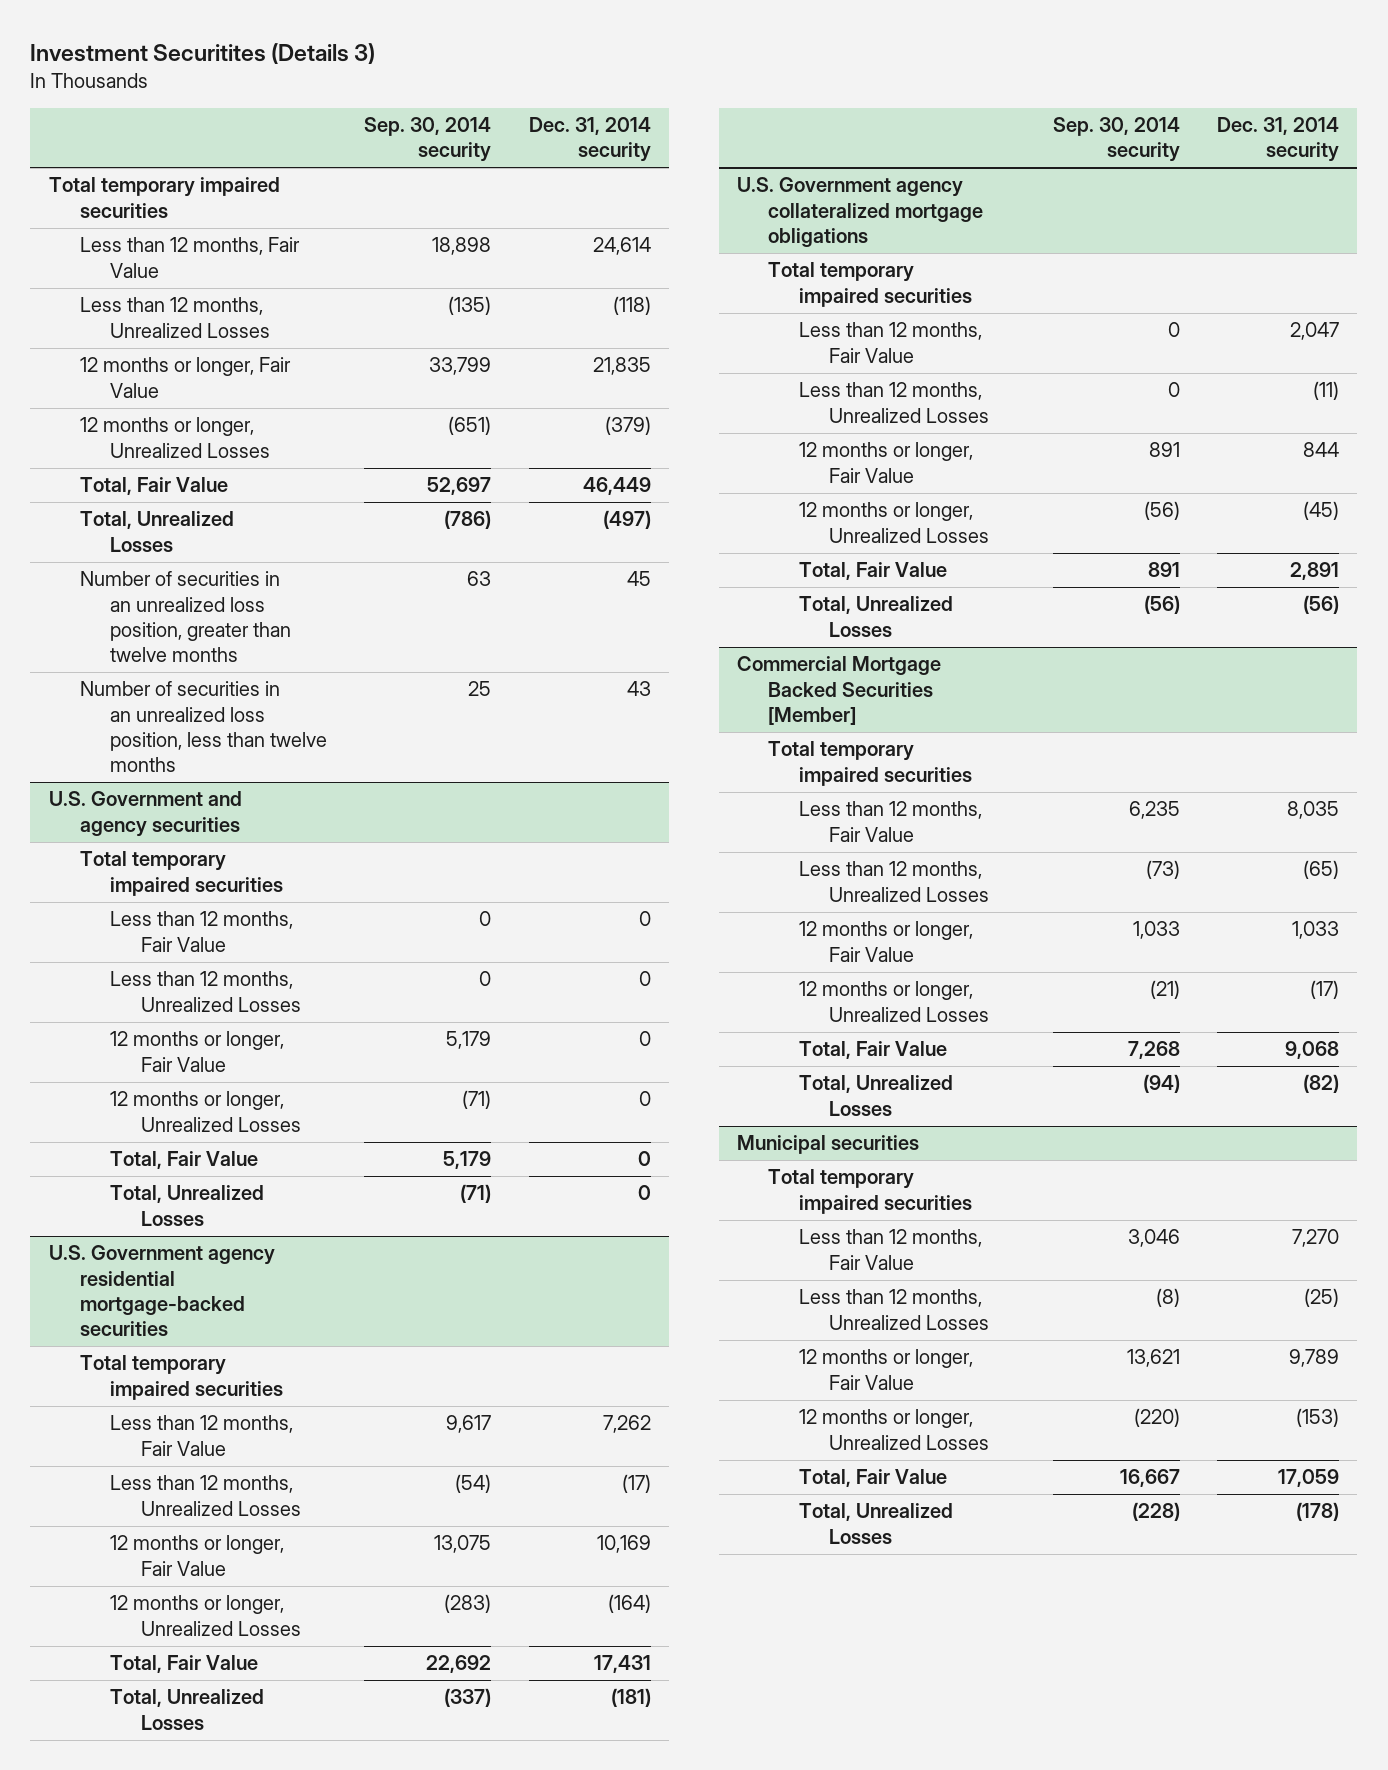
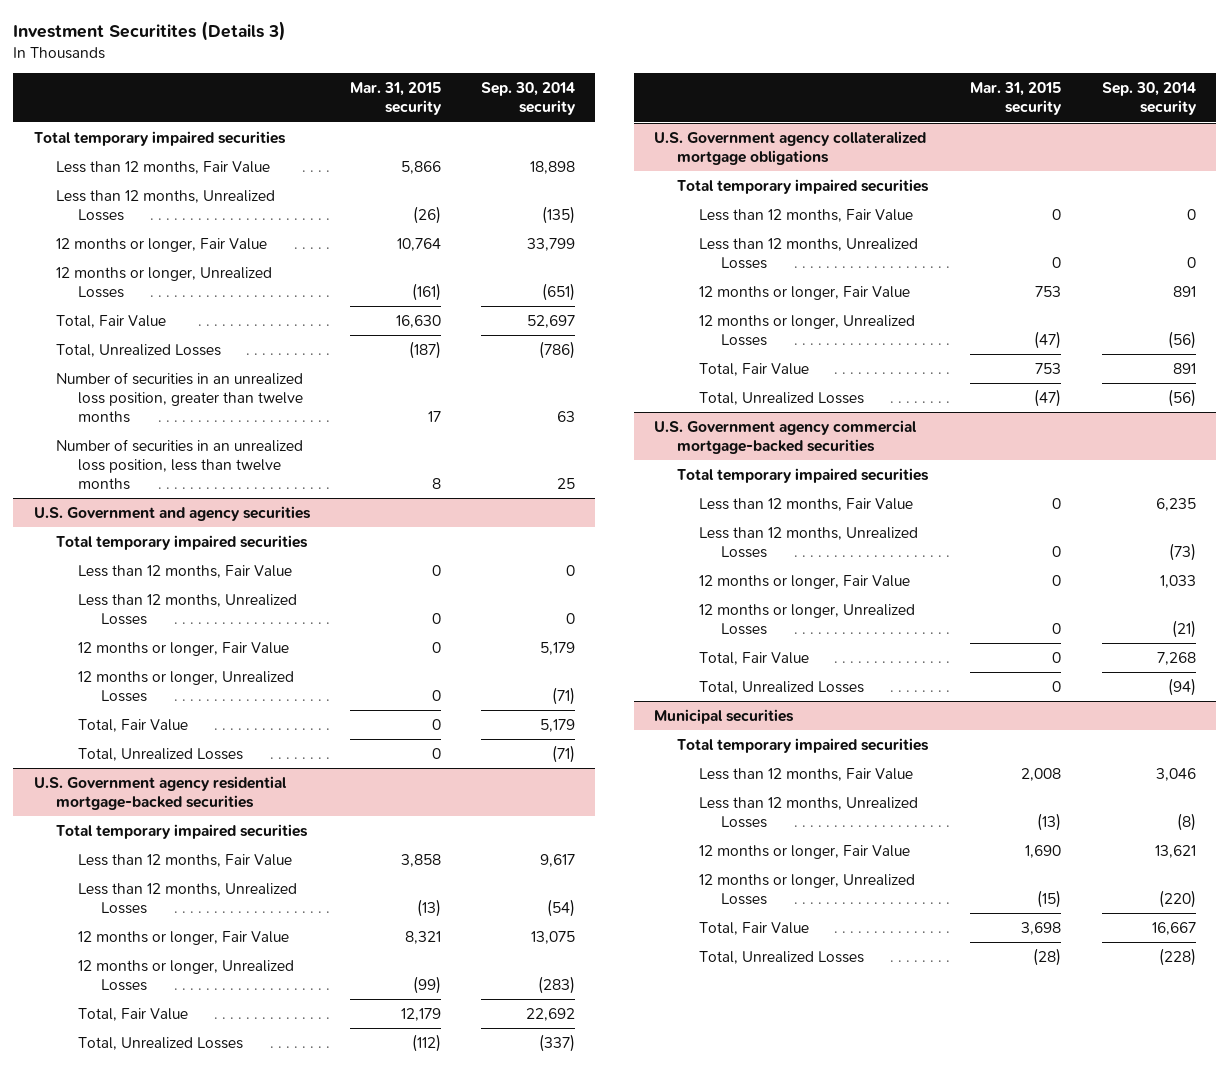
- | Sep. 30, 2014 security | Dec. 31, 2014 security
+ | Mar. 31, 2015 security | Sep. 30, 2014 security
- Commercial Mortgage Backed Securities [Member]
+ U.S. Government agency commercial mortgage-backed securities

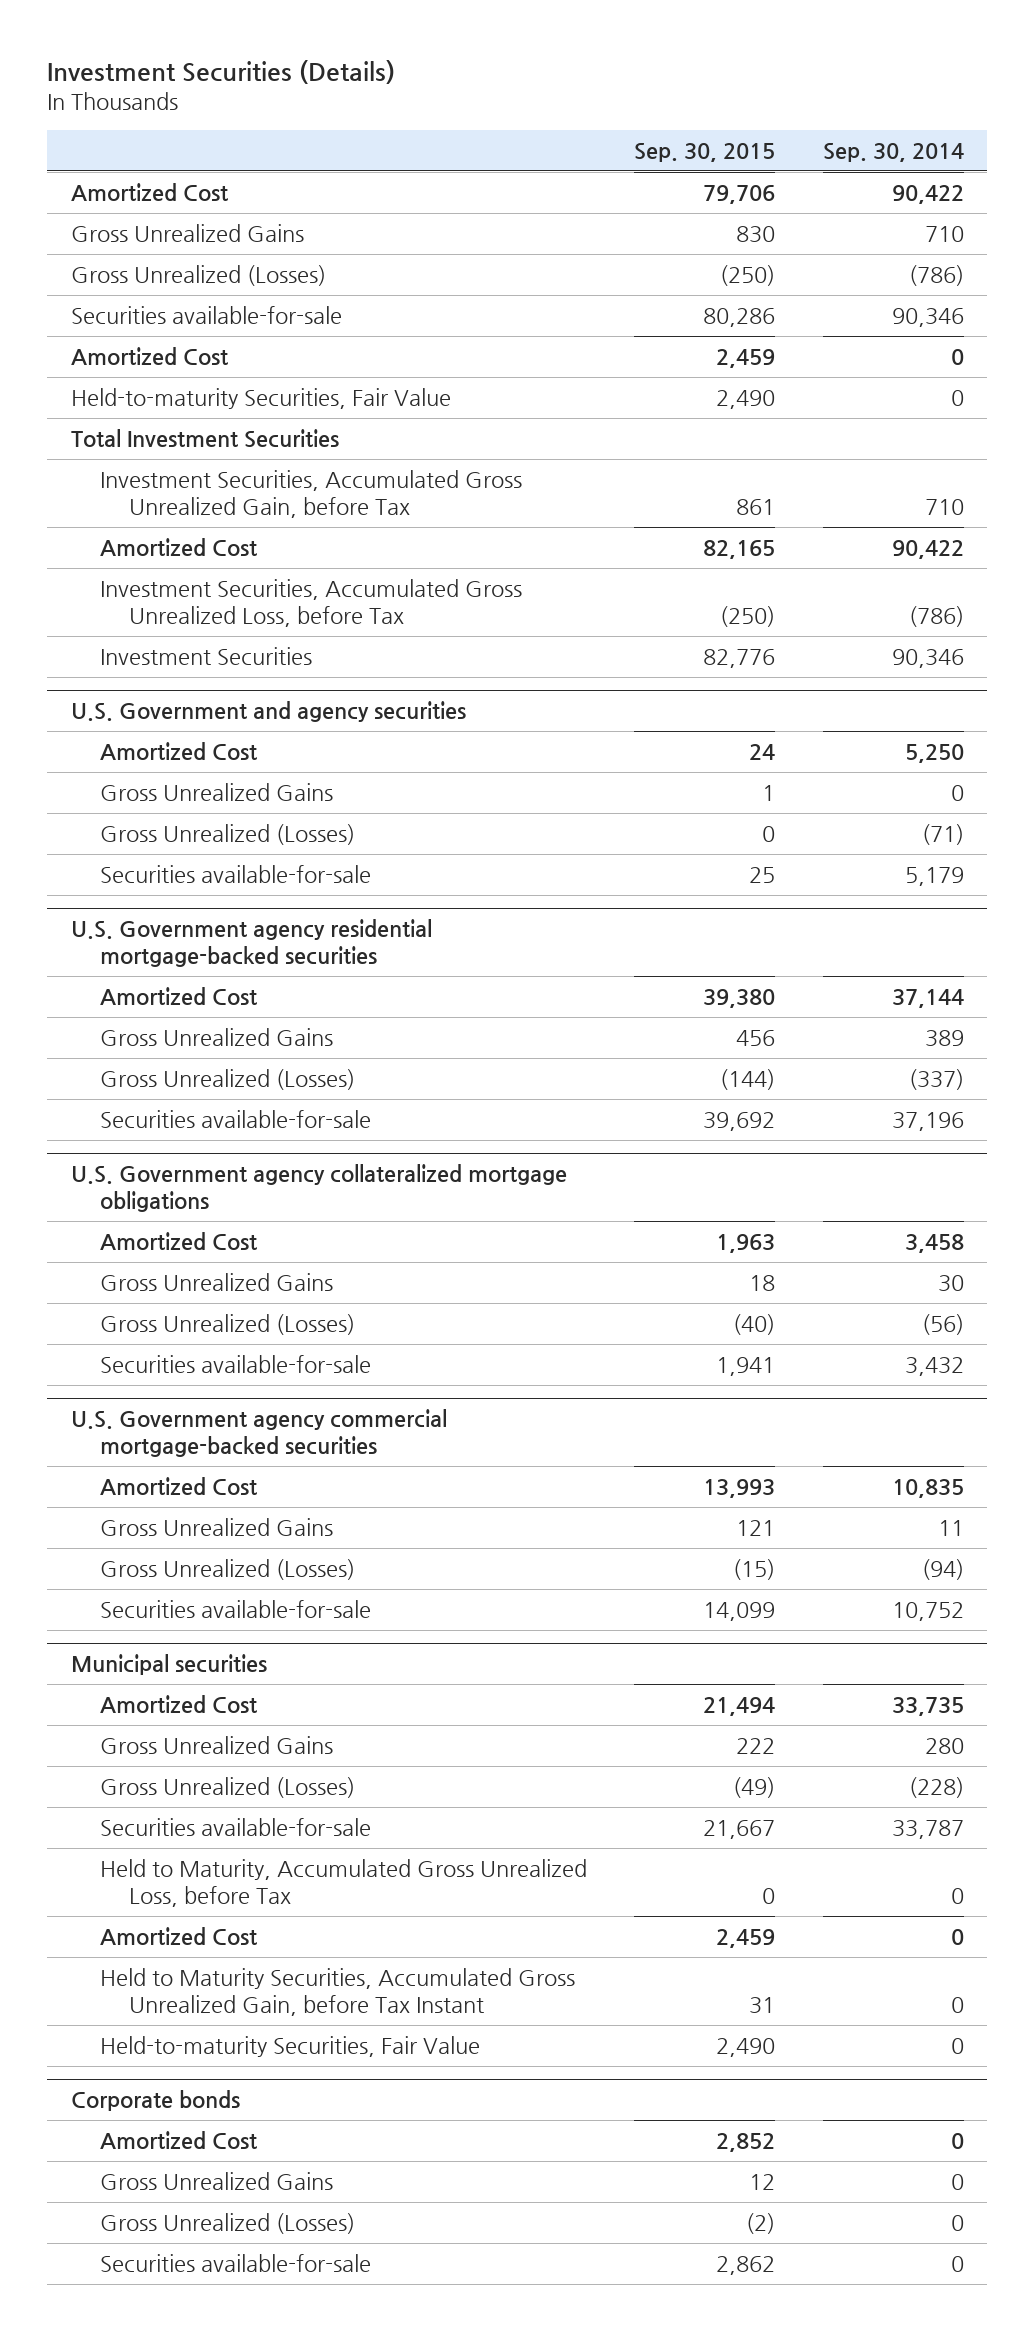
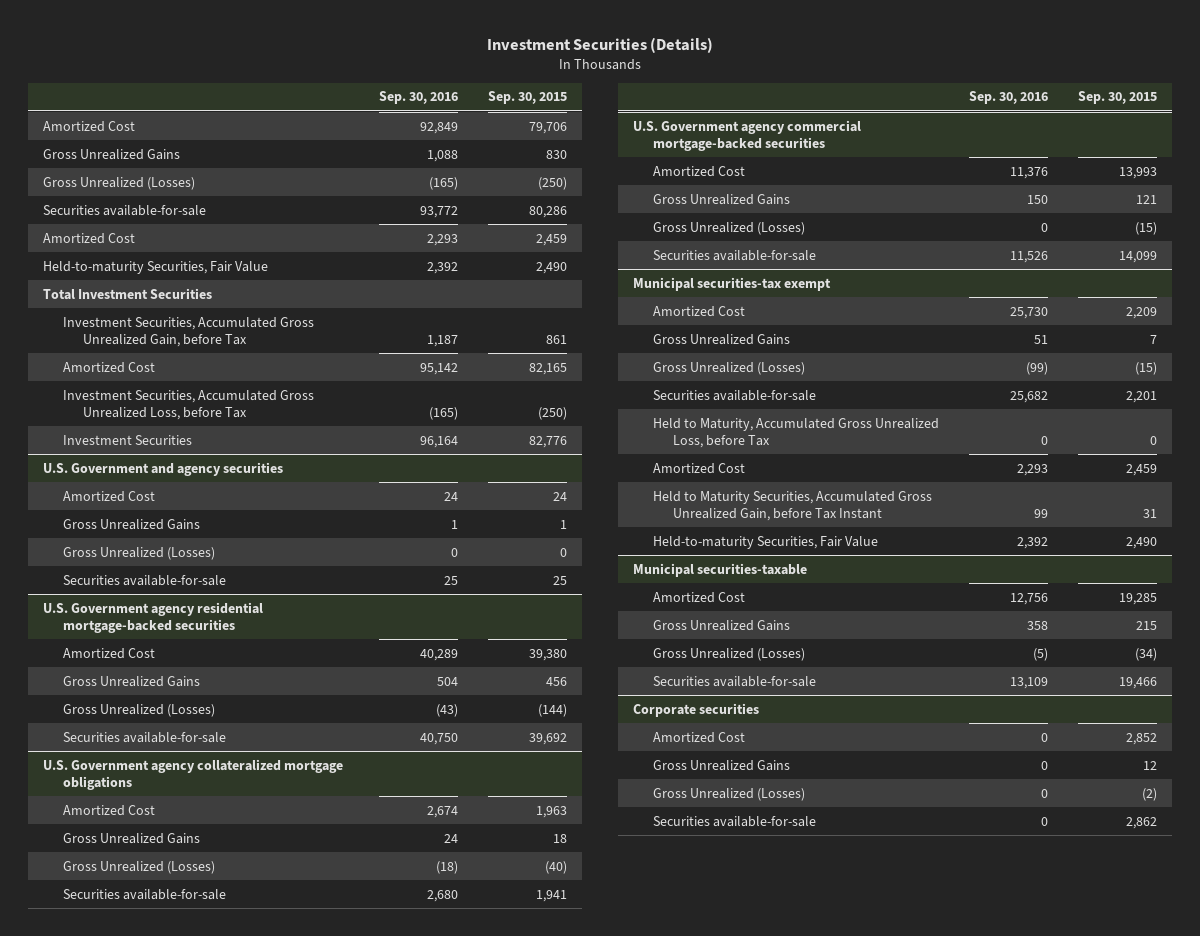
- | Sep. 30, 2015 | Sep. 30, 2014
+ | Sep. 30, 2016 | Sep. 30, 2015
- Municipal securities
- Amortized Cost | 21,494 | 33,735
- Gross Unrealized Gains | 222 | 280
- Gross Unrealized (Losses) | (49) | (228)
- Securities available-for-sale | 21,667 | 33,787
+ Municipal securities-tax exempt
+ Amortized Cost | 25,730 | 2,209
+ Gross Unrealized Gains | 51 | 7
+ Gross Unrealized (Losses) | (99) | (15)
+ Securities available-for-sale | 25,682 | 2,201
- Corporate bonds
+ Municipal securities-taxable
+ Amortized Cost | 12,756 | 19,285
+ Gross Unrealized Gains | 358 | 215
+ Gross Unrealized (Losses) | (5) | (34)
+ Securities available-for-sale | 13,109 | 19,466
+ Corporate securities

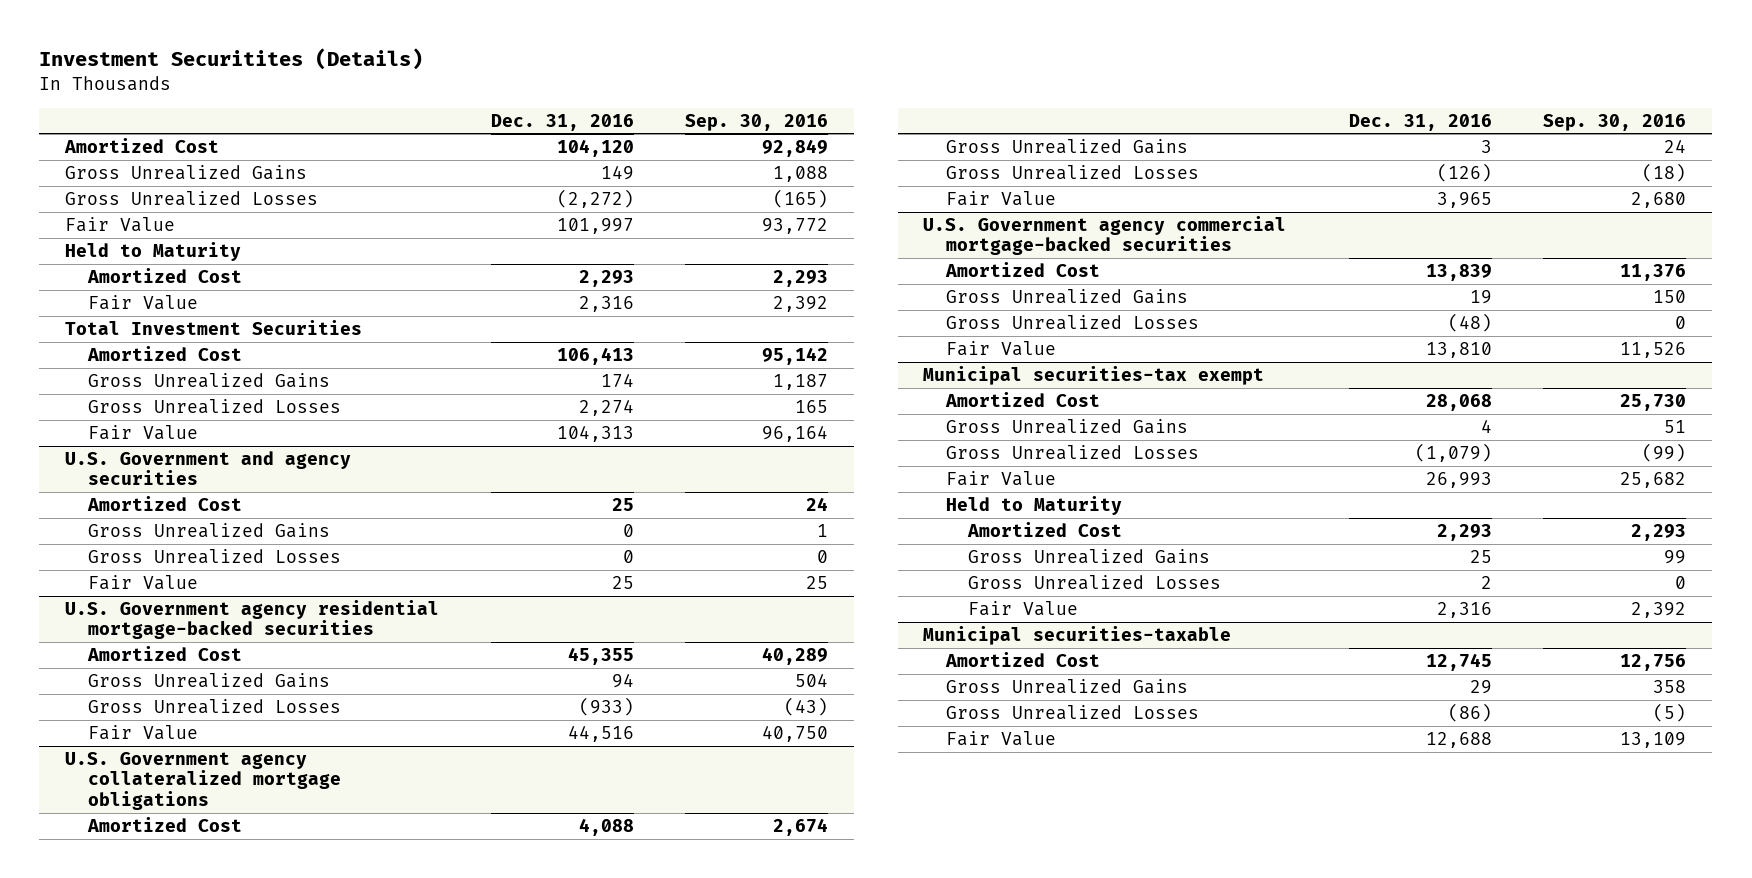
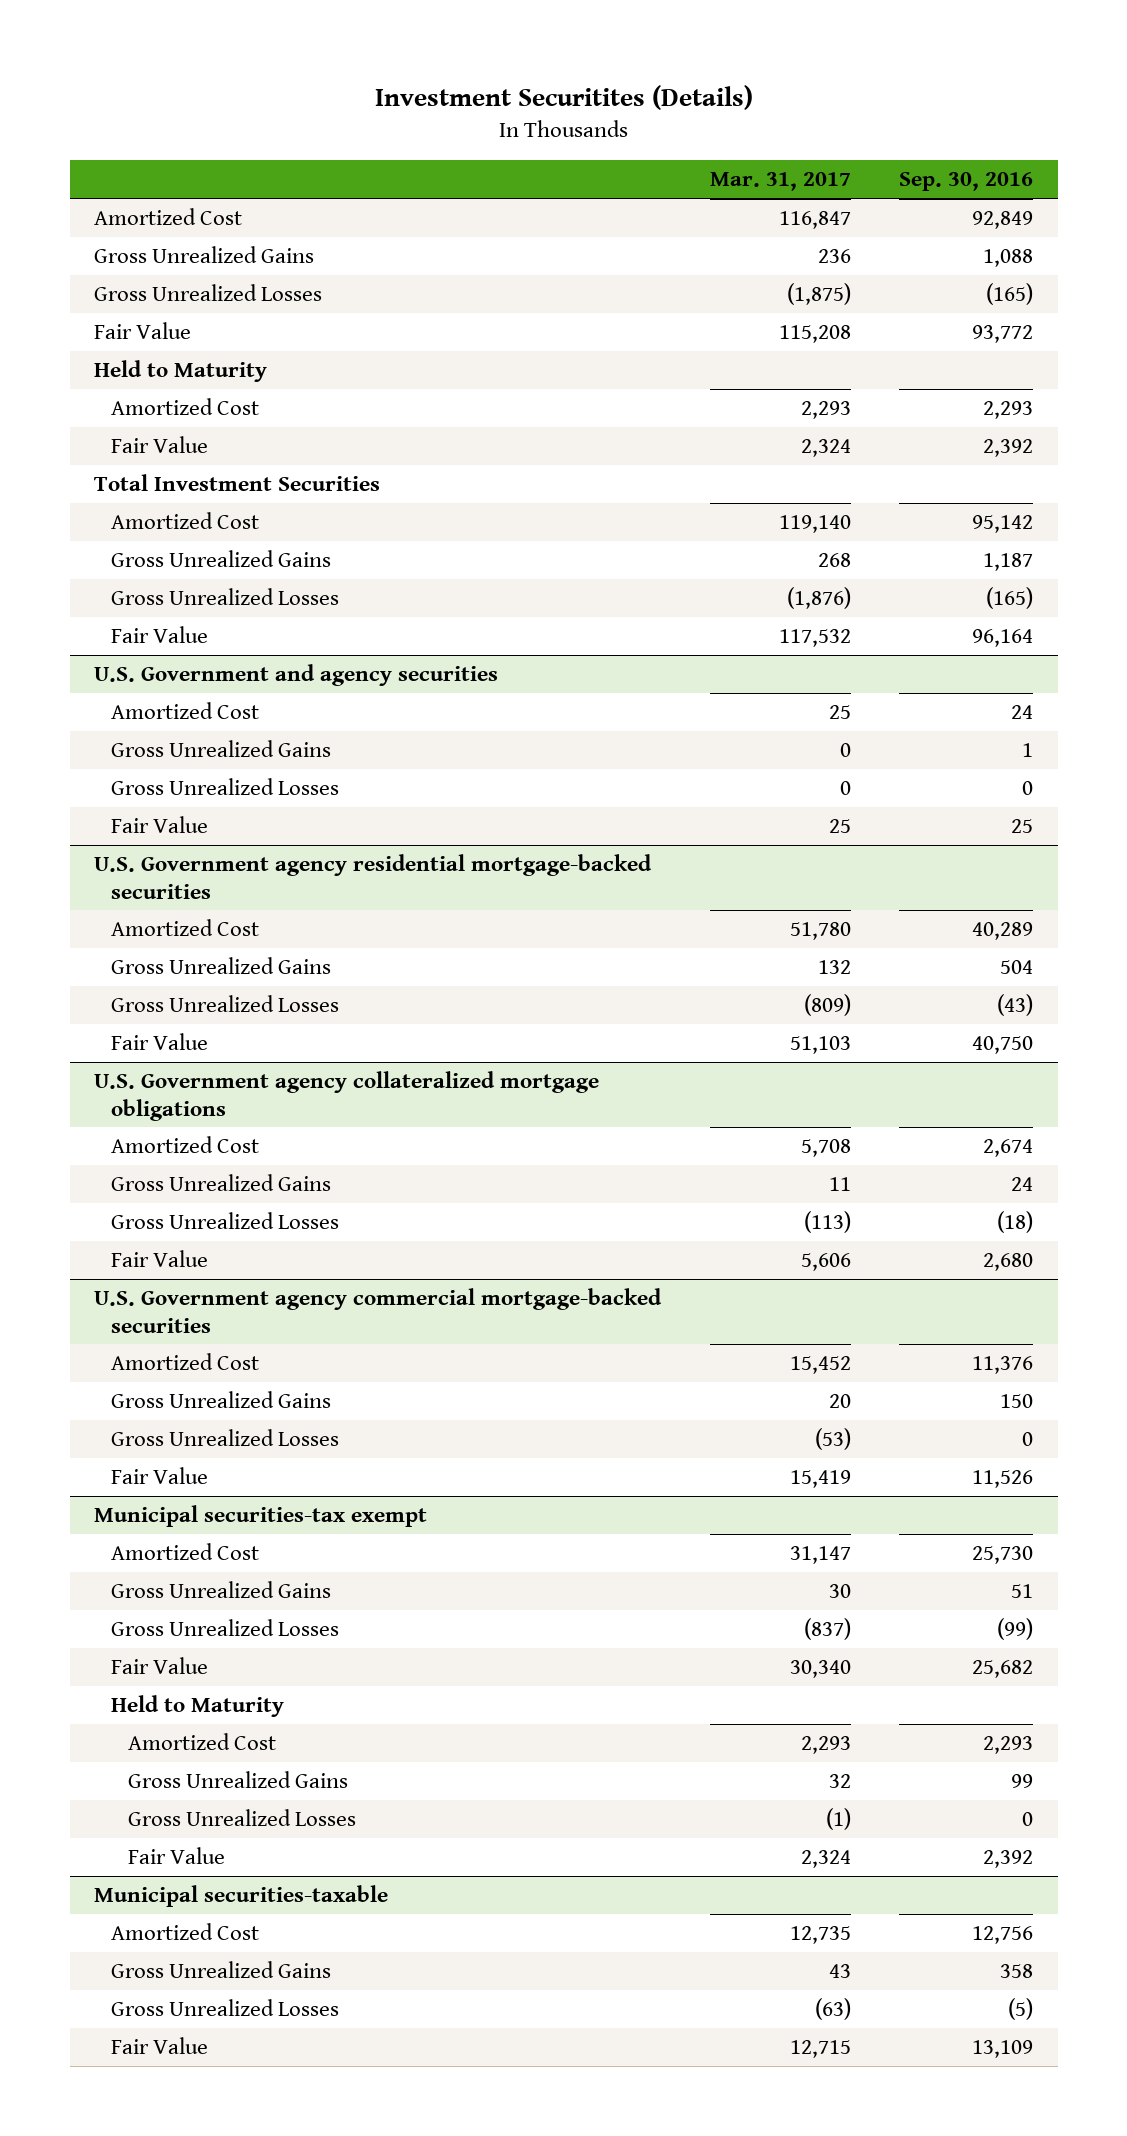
- | Dec. 31, 2016 | Sep. 30, 2016
+ | Mar. 31, 2017 | Sep. 30, 2016
- Gross Unrealized Losses | 2,274 | 165
+ Gross Unrealized Losses | (1,876) | (165)

